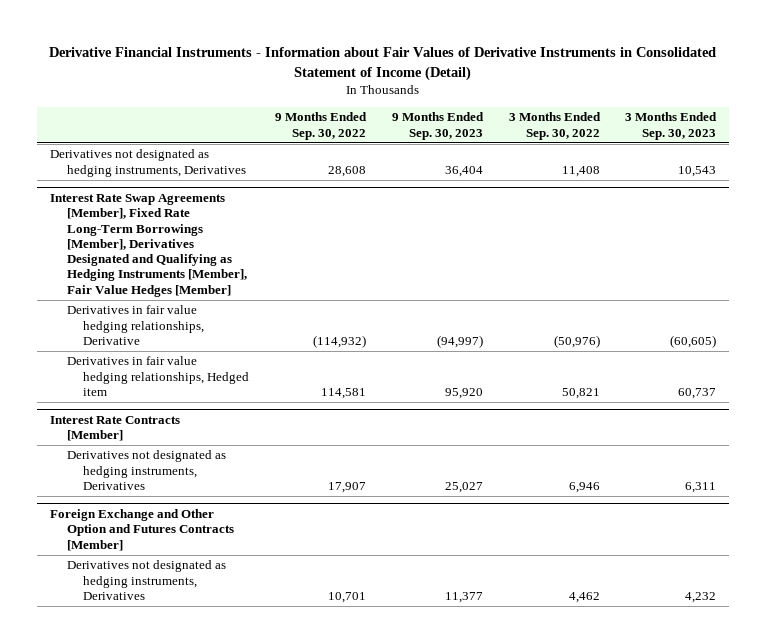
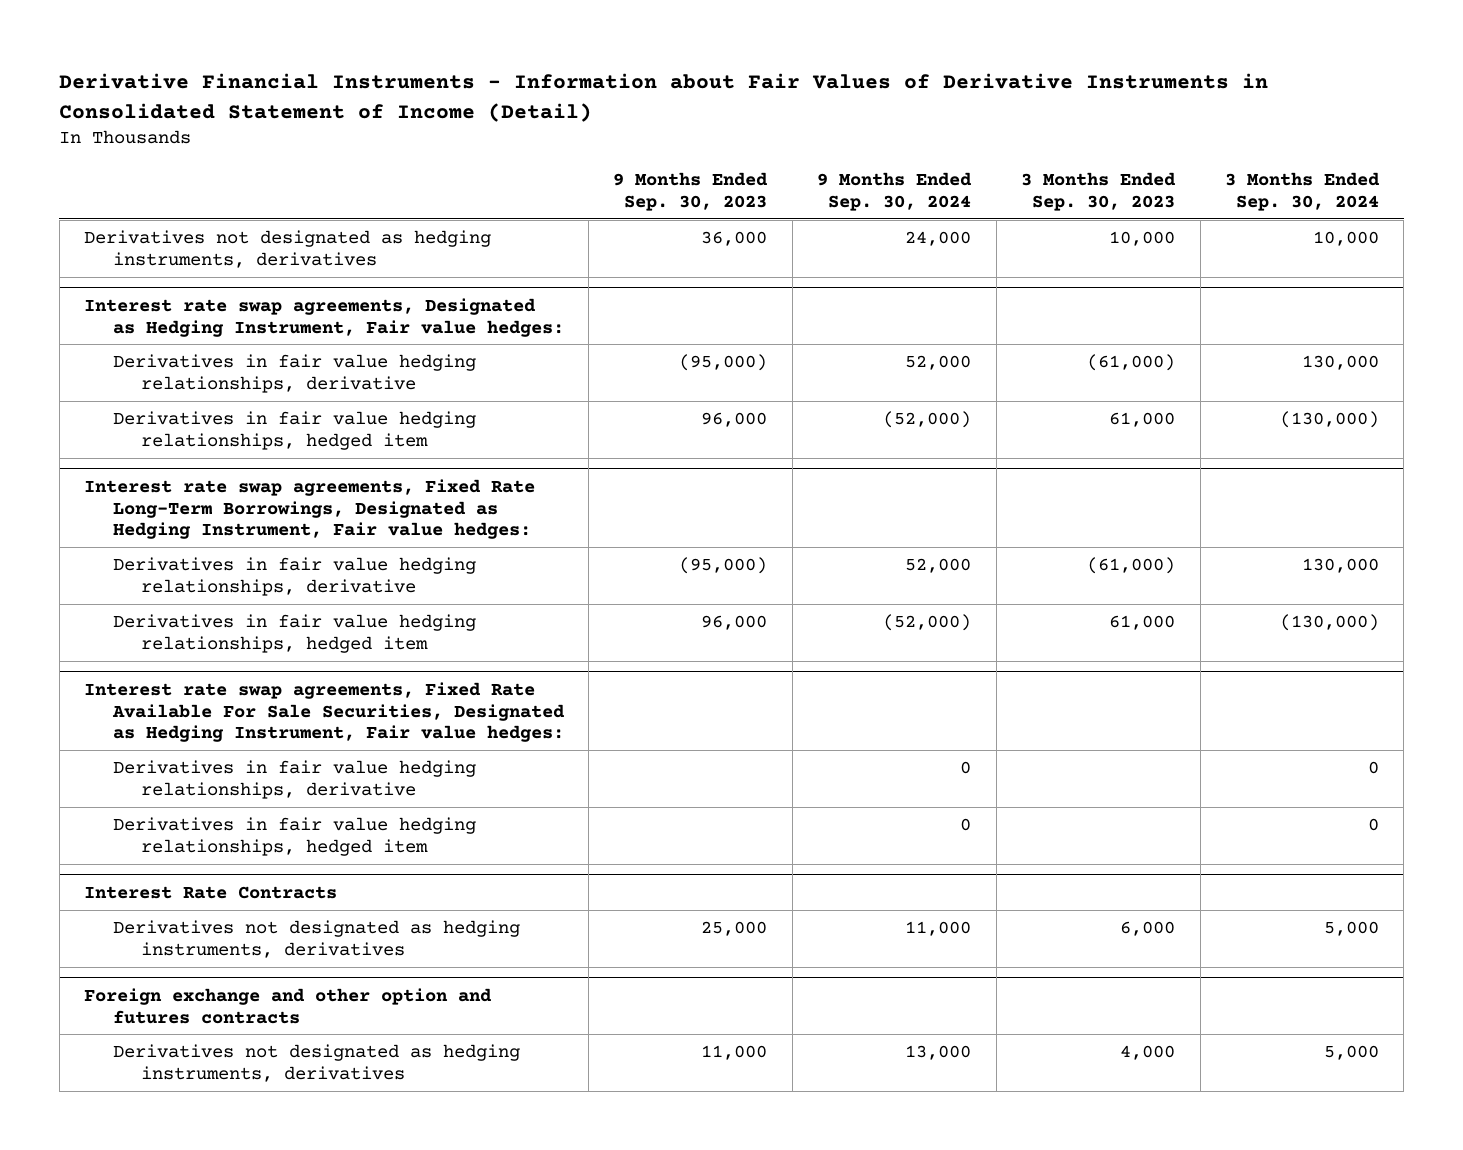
- | 9 Months Ended Sep. 30, 2022 | 9 Months Ended Sep. 30, 2023 | 3 Months Ended Sep. 30, 2022 | 3 Months Ended Sep. 30, 2023
+ | 9 Months Ended Sep. 30, 2023 | 9 Months Ended Sep. 30, 2024 | 3 Months Ended Sep. 30, 2023 | 3 Months Ended Sep. 30, 2024
- Derivatives not designated as hedging instruments, Derivatives | 28,608 | 36,404 | 11,408 | 10,543
- Interest Rate Swap Agreements [Member], Fixed Rate Long-Term Borrowings [Member], Derivatives Designated and Qualifying as Hedging Instruments [Member], Fair Value Hedges [Member]
- Derivatives in fair value hedging relationships, Derivative | (114,932) | (94,997) | (50,976) | (60,605)
- Derivatives in fair value hedging relationships, Hedged item | 114,581 | 95,920 | 50,821 | 60,737
- Interest Rate Contracts [Member]
- Derivatives not designated as hedging instruments, Derivatives | 17,907 | 25,027 | 6,946 | 6,311
- Foreign Exchange and Other Option and Futures Contracts [Member]
- Derivatives not designated as hedging instruments, Derivatives | 10,701 | 11,377 | 4,462 | 4,232
+ Derivatives not designated as hedging instruments, derivatives | 36,000 | 24,000 | 10,000 | 10,000
+ Interest rate swap agreements, Designated as Hedging Instrument, Fair value hedges:
+ Derivatives in fair value hedging relationships, derivative | (95,000) | 52,000 | (61,000) | 130,000
+ Derivatives in fair value hedging relationships, hedged item | 96,000 | (52,000) | 61,000 | (130,000)
+ Interest rate swap agreements, Fixed Rate Long-Term Borrowings, Designated as Hedging Instrument, Fair value hedges:
+ Derivatives in fair value hedging relationships, derivative | (95,000) | 52,000 | (61,000) | 130,000
+ Derivatives in fair value hedging relationships, hedged item | 96,000 | (52,000) | 61,000 | (130,000)
+ Interest rate swap agreements, Fixed Rate Available For Sale Securities, Designated as Hedging Instrument, Fair value hedges:
+ Derivatives in fair value hedging relationships, derivative | | 0 | | 0
+ Derivatives in fair value hedging relationships, hedged item | | 0 | | 0
+ Interest Rate Contracts
+ Derivatives not designated as hedging instruments, derivatives | 25,000 | 11,000 | 6,000 | 5,000
+ Foreign exchange and other option and futures contracts
+ Derivatives not designated as hedging instruments, derivatives | 11,000 | 13,000 | 4,000 | 5,000

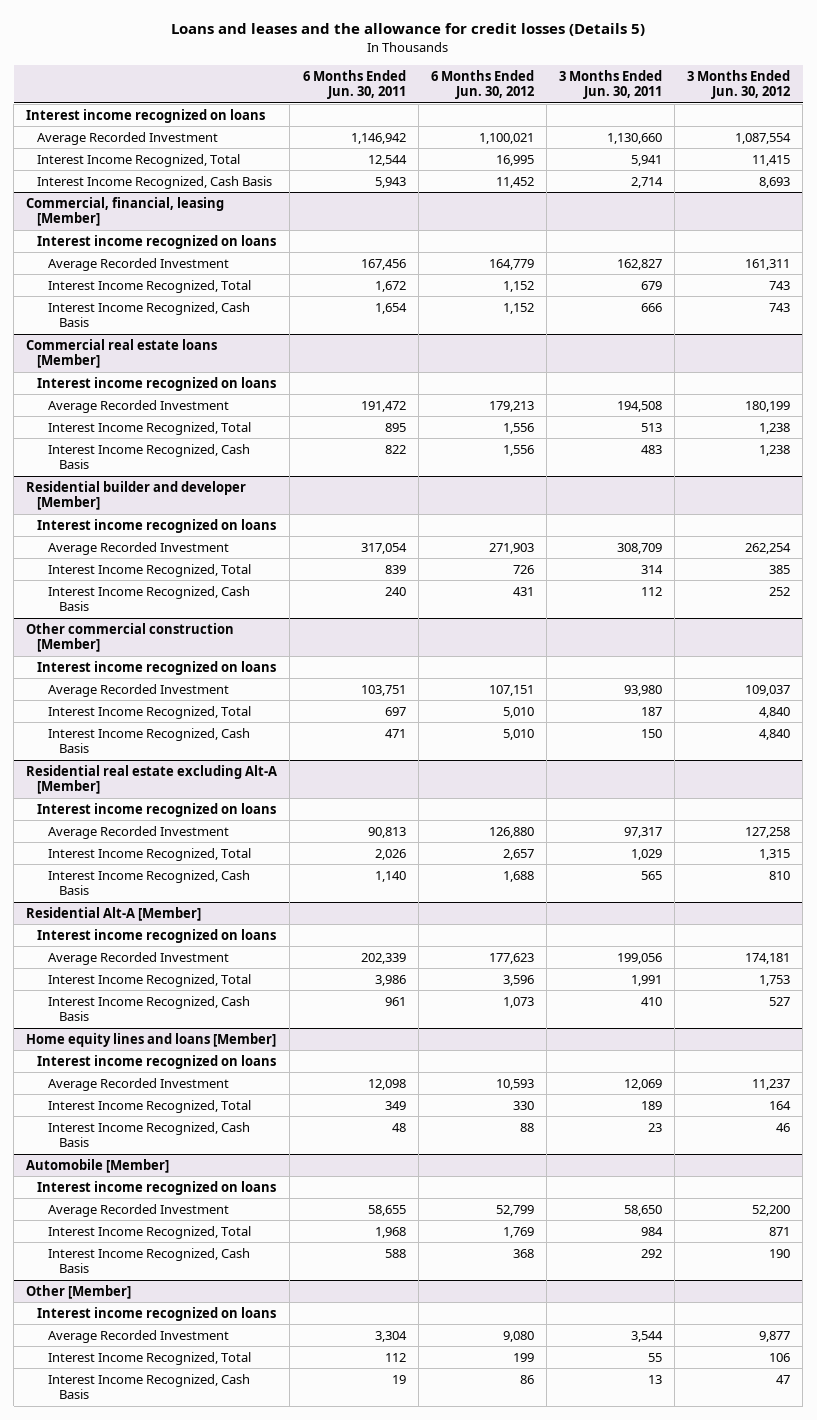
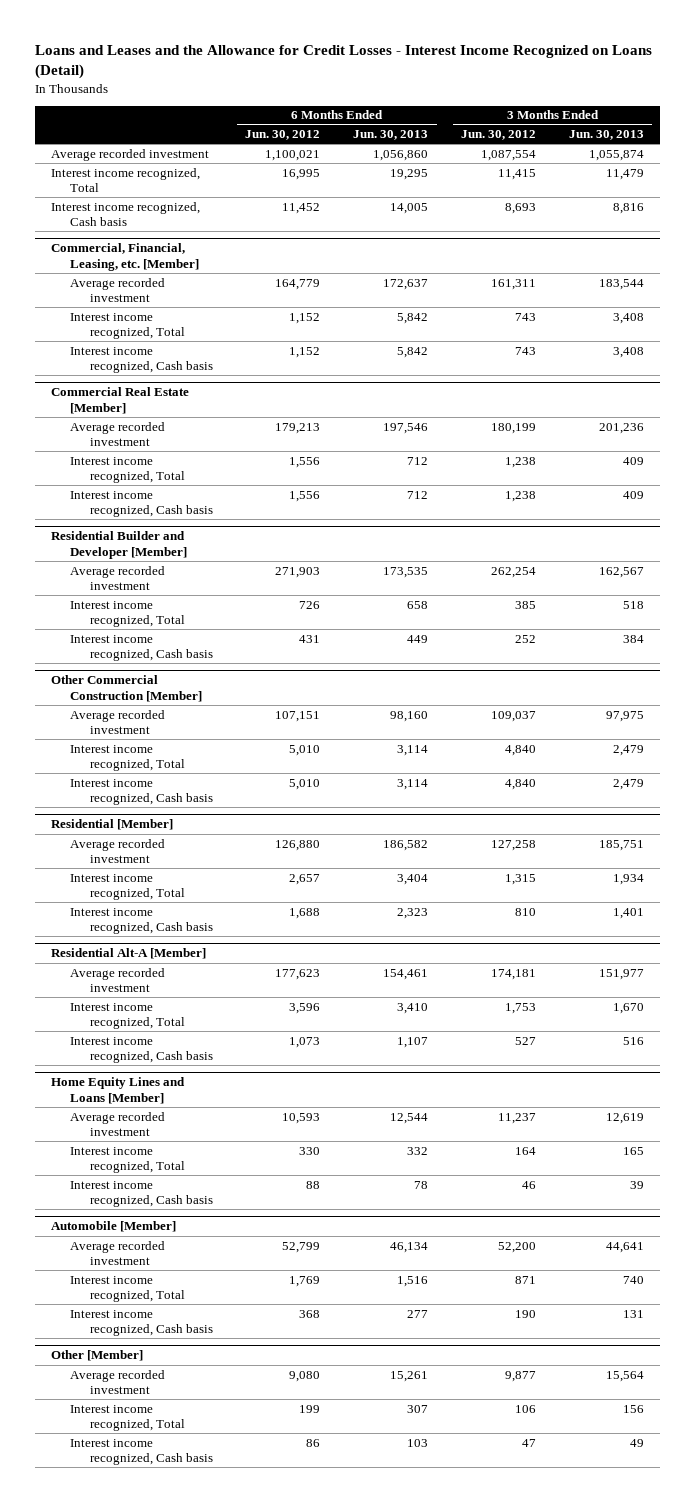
- Loans and leases and the allowance for credit losses (Details 5)
+ Loans and Leases and the Allowance for Credit Losses - Interest Income Recognized on Loans (Detail)
- | 6 Months Ended Jun. 30, 2011 | 6 Months Ended Jun. 30, 2012 | 3 Months Ended Jun. 30, 2011 | 3 Months Ended Jun. 30, 2012
+ | 6 Months Ended Jun. 30, 2012 | 6 Months Ended Jun. 30, 2013 | 3 Months Ended Jun. 30, 2012 | 3 Months Ended Jun. 30, 2013
- Interest income recognized on loans
- Average Recorded Investment | 1,146,942 | 1,100,021 | 1,130,660 | 1,087,554
- Interest Income Recognized, Total | 12,544 | 16,995 | 5,941 | 11,415
- Interest Income Recognized, Cash Basis | 5,943 | 11,452 | 2,714 | 8,693
- Commercial, financial, leasing [Member]
- Interest income recognized on loans
- Average Recorded Investment | 167,456 | 164,779 | 162,827 | 161,311
- Interest Income Recognized, Total | 1,672 | 1,152 | 679 | 743
- Interest Income Recognized, Cash Basis | 1,654 | 1,152 | 666 | 743
- Commercial real estate loans [Member]
- Interest income recognized on loans
- Average Recorded Investment | 191,472 | 179,213 | 194,508 | 180,199
- Interest Income Recognized, Total | 895 | 1,556 | 513 | 1,238
- Interest Income Recognized, Cash Basis | 822 | 1,556 | 483 | 1,238
- Residential builder and developer [Member]
- Interest income recognized on loans
- Average Recorded Investment | 317,054 | 271,903 | 308,709 | 262,254
- Interest Income Recognized, Total | 839 | 726 | 314 | 385
- Interest Income Recognized, Cash Basis | 240 | 431 | 112 | 252
- Other commercial construction [Member]
- Interest income recognized on loans
- Average Recorded Investment | 103,751 | 107,151 | 93,980 | 109,037
- Interest Income Recognized, Total | 697 | 5,010 | 187 | 4,840
- Interest Income Recognized, Cash Basis | 471 | 5,010 | 150 | 4,840
- Residential real estate excluding Alt-A [Member]
- Interest income recognized on loans
- Average Recorded Investment | 90,813 | 126,880 | 97,317 | 127,258
- Interest Income Recognized, Total | 2,026 | 2,657 | 1,029 | 1,315
- Interest Income Recognized, Cash Basis | 1,140 | 1,688 | 565 | 810
+ Average recorded investment | 1,100,021 | 1,056,860 | 1,087,554 | 1,055,874
+ Interest income recognized, Total | 16,995 | 19,295 | 11,415 | 11,479
+ Interest income recognized, Cash basis | 11,452 | 14,005 | 8,693 | 8,816
+ Commercial, Financial, Leasing, etc. [Member]
+ Average recorded investment | 164,779 | 172,637 | 161,311 | 183,544
+ Interest income recognized, Total | 1,152 | 5,842 | 743 | 3,408
+ Interest income recognized, Cash basis | 1,152 | 5,842 | 743 | 3,408
+ Commercial Real Estate [Member]
+ Average recorded investment | 179,213 | 197,546 | 180,199 | 201,236
+ Interest income recognized, Total | 1,556 | 712 | 1,238 | 409
+ Interest income recognized, Cash basis | 1,556 | 712 | 1,238 | 409
+ Residential Builder and Developer [Member]
+ Average recorded investment | 271,903 | 173,535 | 262,254 | 162,567
+ Interest income recognized, Total | 726 | 658 | 385 | 518
+ Interest income recognized, Cash basis | 431 | 449 | 252 | 384
+ Other Commercial Construction [Member]
+ Average recorded investment | 107,151 | 98,160 | 109,037 | 97,975
+ Interest income recognized, Total | 5,010 | 3,114 | 4,840 | 2,479
+ Interest income recognized, Cash basis | 5,010 | 3,114 | 4,840 | 2,479
+ Residential [Member]
+ Average recorded investment | 126,880 | 186,582 | 127,258 | 185,751
+ Interest income recognized, Total | 2,657 | 3,404 | 1,315 | 1,934
+ Interest income recognized, Cash basis | 1,688 | 2,323 | 810 | 1,401
@ Residential Alt-A [Member]
- Interest income recognized on loans
- Average Recorded Investment | 202,339 | 177,623 | 199,056 | 174,181
- Interest Income Recognized, Total | 3,986 | 3,596 | 1,991 | 1,753
- Interest Income Recognized, Cash Basis | 961 | 1,073 | 410 | 527
- Home equity lines and loans [Member]
- Interest income recognized on loans
- Average Recorded Investment | 12,098 | 10,593 | 12,069 | 11,237
- Interest Income Recognized, Total | 349 | 330 | 189 | 164
- Interest Income Recognized, Cash Basis | 48 | 88 | 23 | 46
@ Residential Alt-A [Member]
+ Average recorded investment | 177,623 | 154,461 | 174,181 | 151,977
+ Interest income recognized, Total | 3,596 | 3,410 | 1,753 | 1,670
+ Interest income recognized, Cash basis | 1,073 | 1,107 | 527 | 516
+ Home Equity Lines and Loans [Member]
+ Average recorded investment | 10,593 | 12,544 | 11,237 | 12,619
+ Interest income recognized, Total | 330 | 332 | 164 | 165
+ Interest income recognized, Cash basis | 88 | 78 | 46 | 39
@ Automobile [Member]
- Interest income recognized on loans
- Average Recorded Investment | 58,655 | 52,799 | 58,650 | 52,200
- Interest Income Recognized, Total | 1,968 | 1,769 | 984 | 871
- Interest Income Recognized, Cash Basis | 588 | 368 | 292 | 190
+ Average recorded investment | 52,799 | 46,134 | 52,200 | 44,641
+ Interest income recognized, Total | 1,769 | 1,516 | 871 | 740
+ Interest income recognized, Cash basis | 368 | 277 | 190 | 131
@ Other [Member]
- Interest income recognized on loans
- Average Recorded Investment | 3,304 | 9,080 | 3,544 | 9,877
- Interest Income Recognized, Total | 112 | 199 | 55 | 106
- Interest Income Recognized, Cash Basis | 19 | 86 | 13 | 47
+ Average recorded investment | 9,080 | 15,261 | 9,877 | 15,564
+ Interest income recognized, Total | 199 | 307 | 106 | 156
+ Interest income recognized, Cash basis | 86 | 103 | 47 | 49

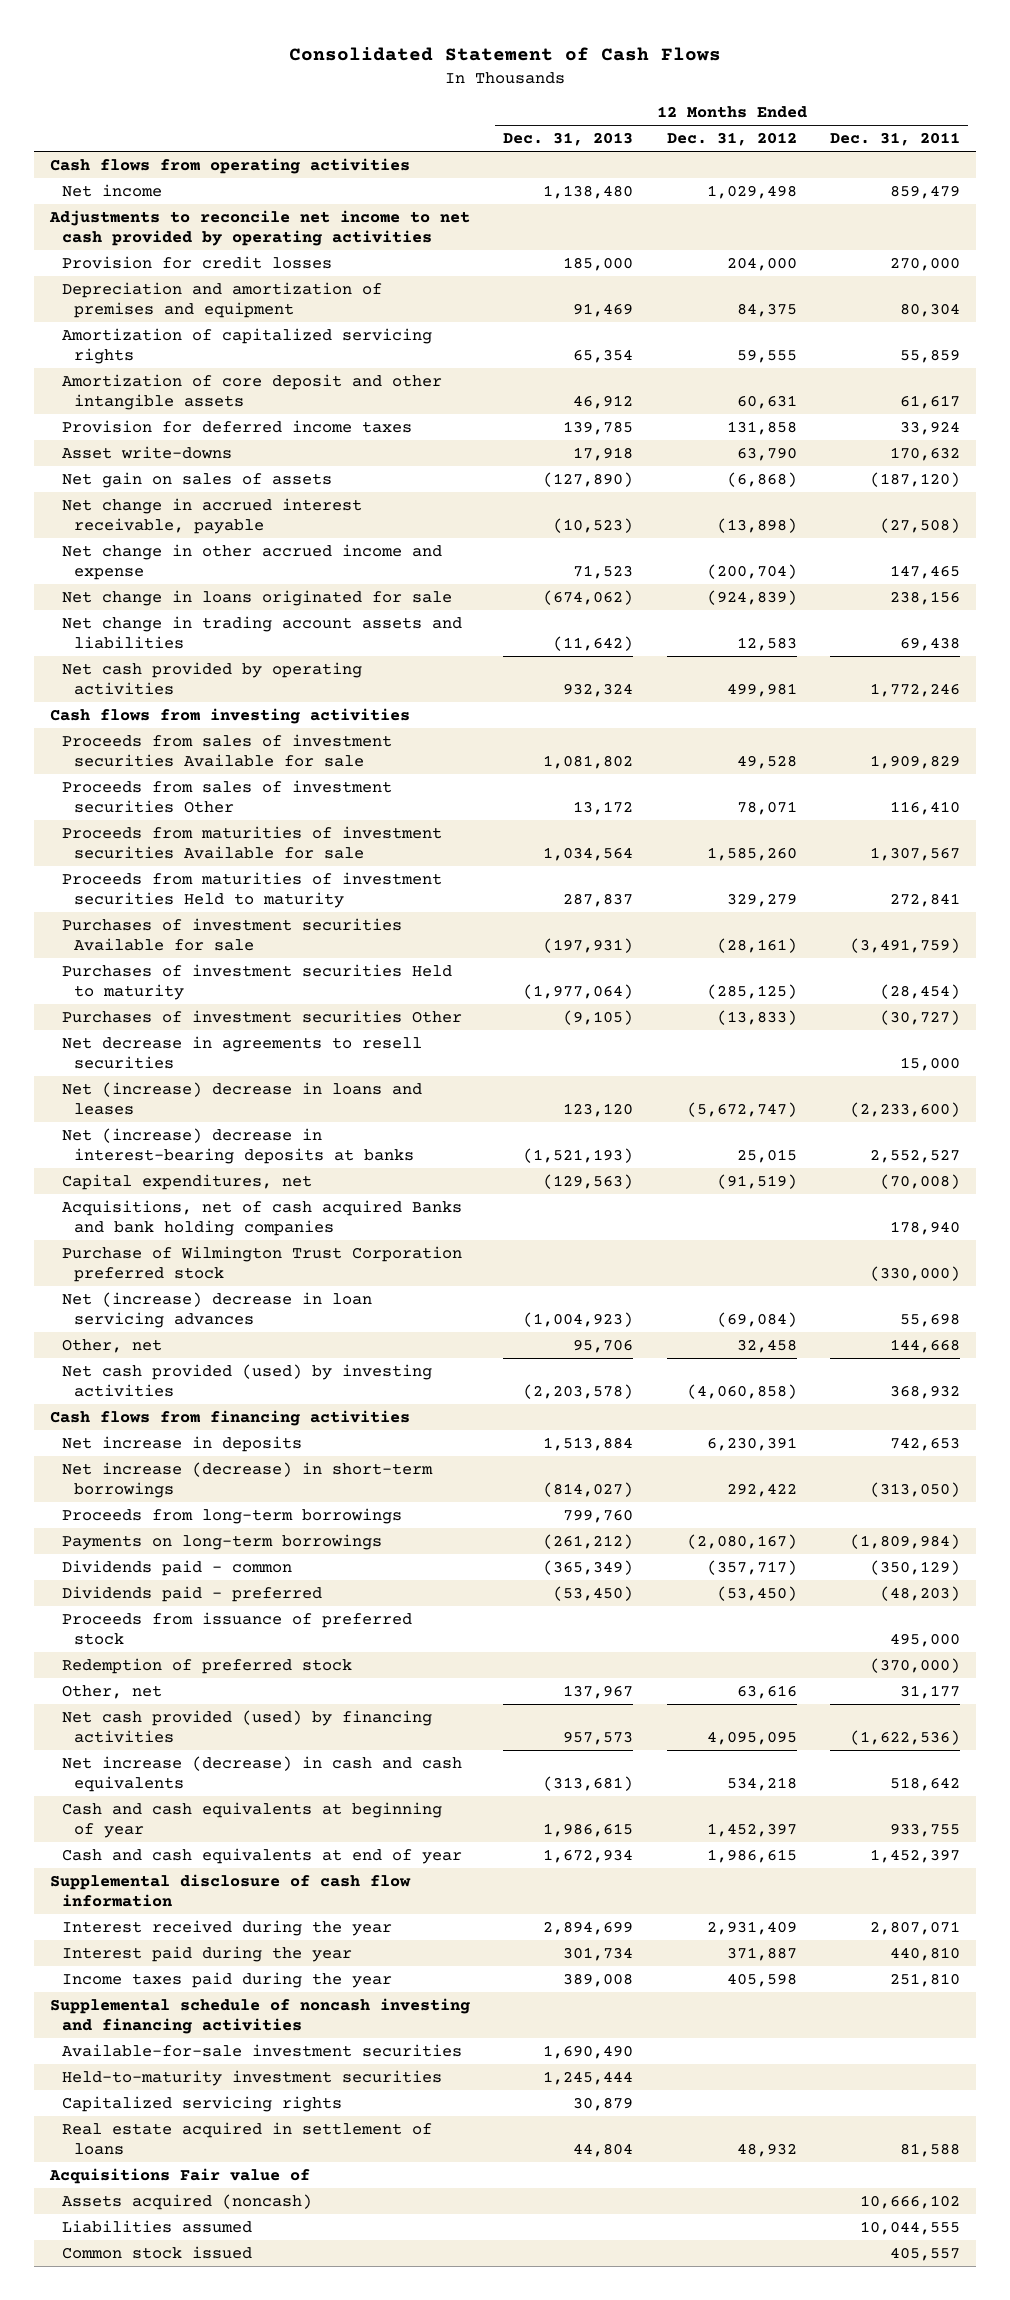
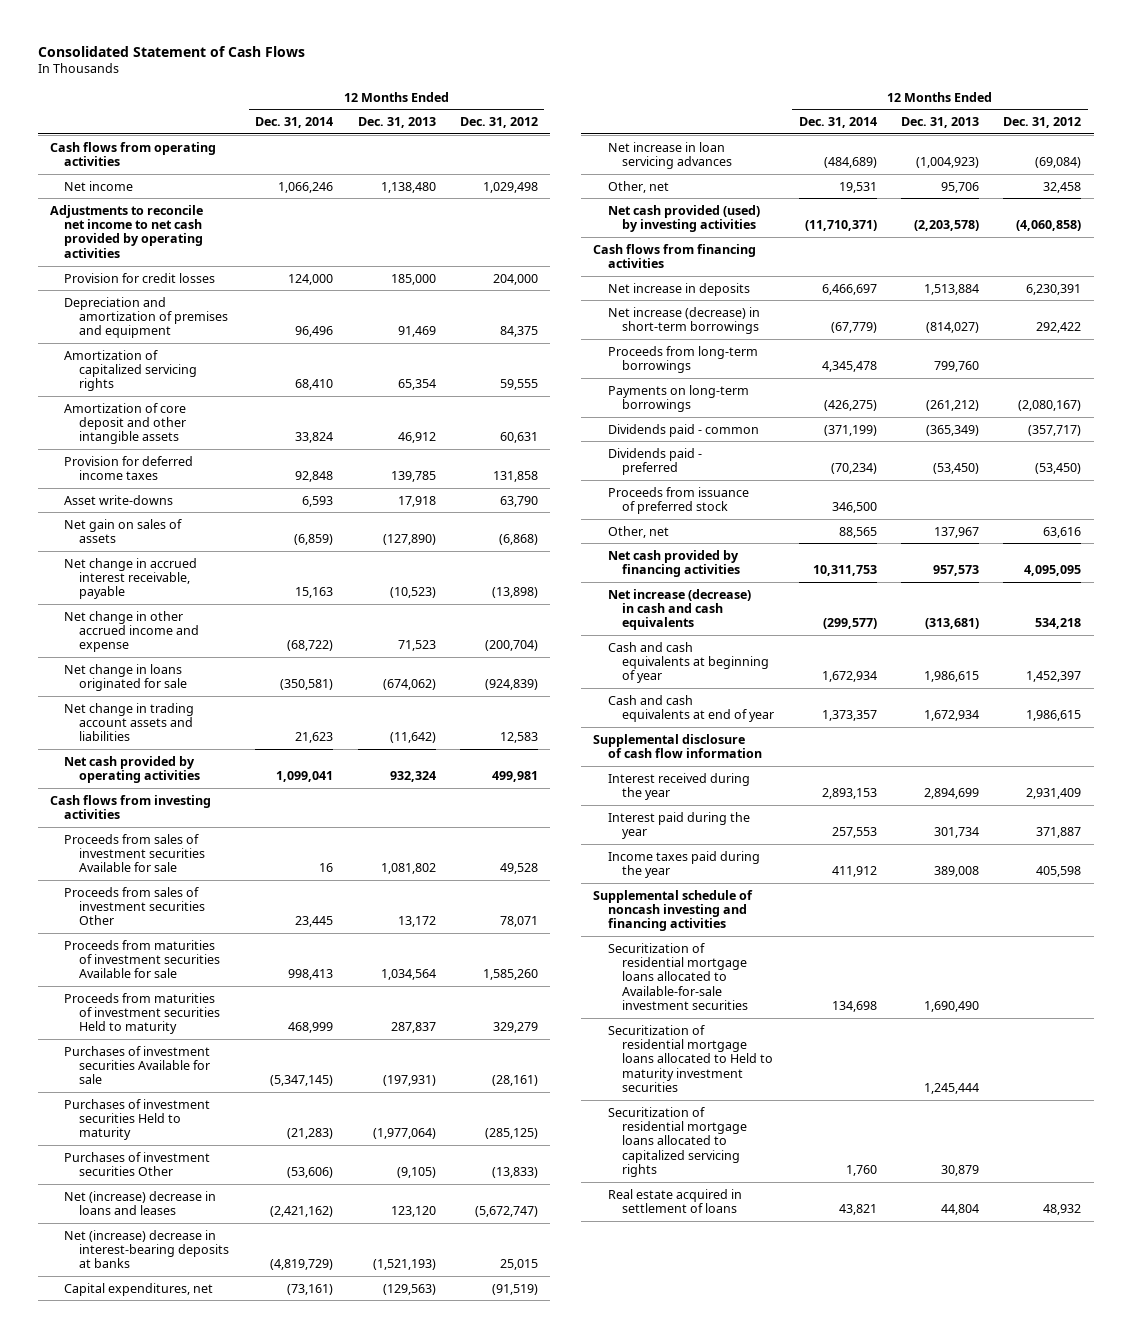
- | 12 Months Ended Dec. 31, 2013 | 12 Months Ended Dec. 31, 2012 | 12 Months Ended Dec. 31, 2011
+ | 12 Months Ended Dec. 31, 2014 | 12 Months Ended Dec. 31, 2013 | 12 Months Ended Dec. 31, 2012
- Net decrease in agreements to resell securities | | | 15,000
- Acquisitions, net of cash acquired Banks and bank holding companies | | | 178,940
- Purchase of Wilmington Trust Corporation preferred stock | | | (330,000)
- Net (increase) decrease in loan servicing advances | (1,004,923) | (69,084) | 55,698
+ Net increase in loan servicing advances | (484,689) | (1,004,923) | (69,084)
- Redemption of preferred stock | | | (370,000)
- Net cash provided (used) by financing activities | 957,573 | 4,095,095 | (1,622,536)
+ Net cash provided by financing activities | 10,311,753 | 957,573 | 4,095,095
- Available-for-sale investment securities | 1,690,490 | |
- Held-to-maturity investment securities | 1,245,444 | |
- Capitalized servicing rights | 30,879 | |
+ Securitization of residential mortgage loans allocated to Available-for-sale investment securities | 134,698 | 1,690,490 |
+ Securitization of residential mortgage loans allocated to Held to maturity investment securities | | 1,245,444 |
+ Securitization of residential mortgage loans allocated to capitalized servicing rights | 1,760 | 30,879 |
- Acquisitions Fair value of
- Assets acquired (noncash) | | | 10,666,102
- Liabilities assumed | | | 10,044,555
- Common stock issued | | | 405,557

